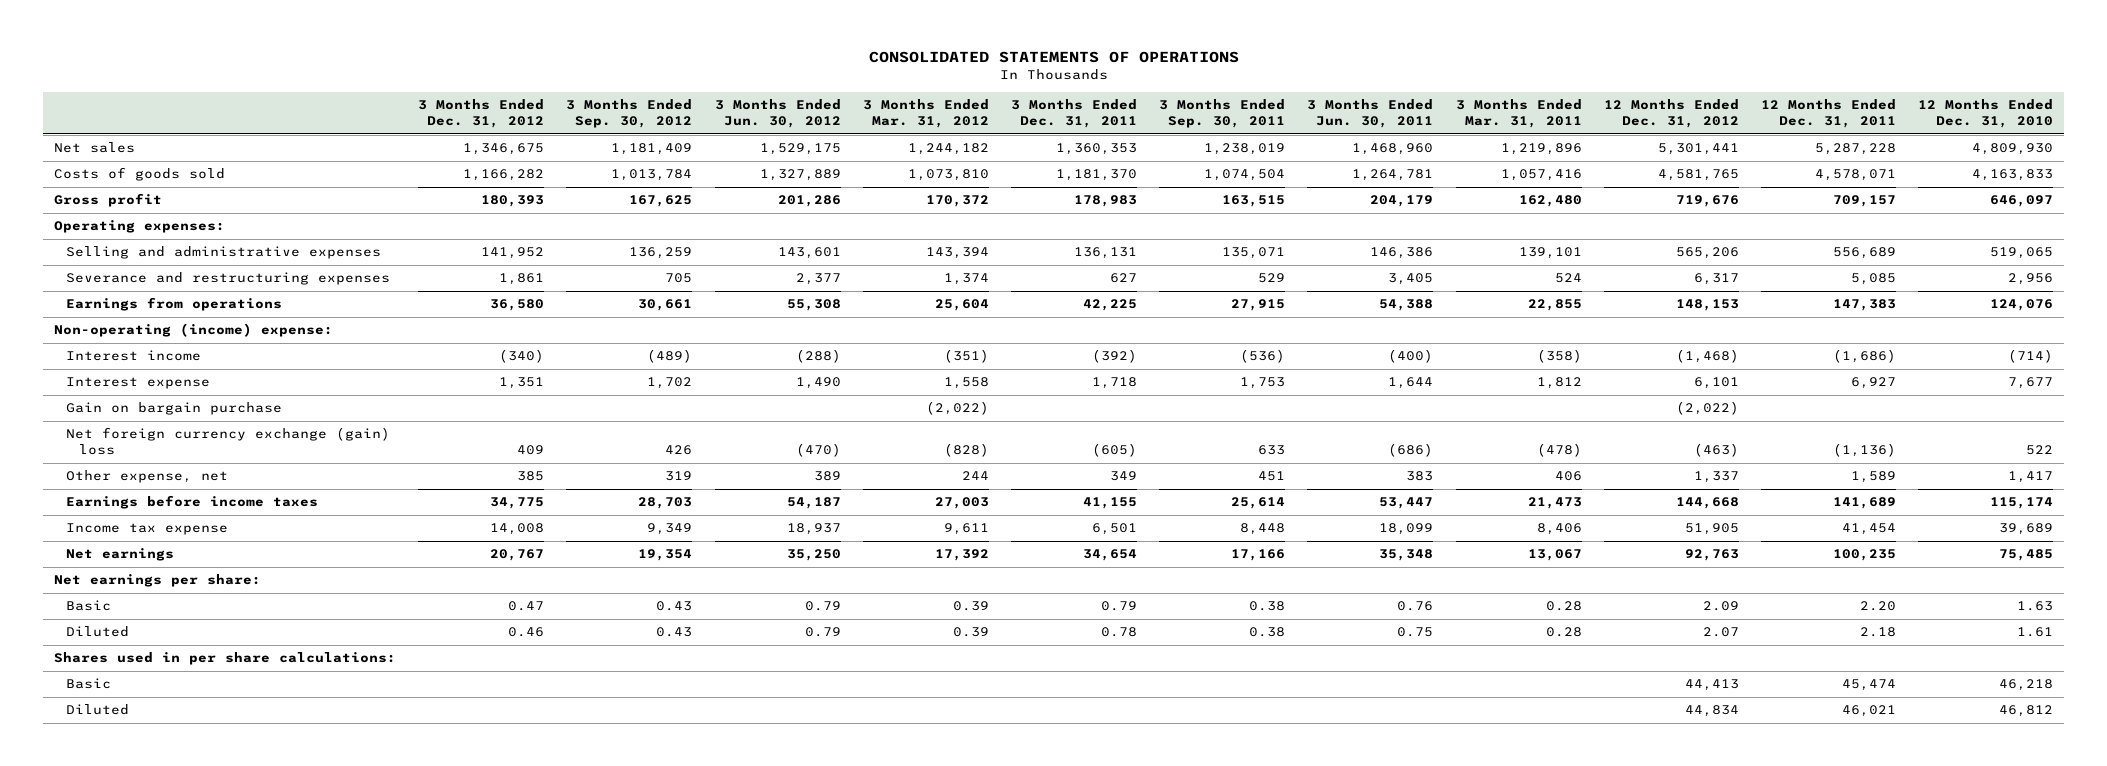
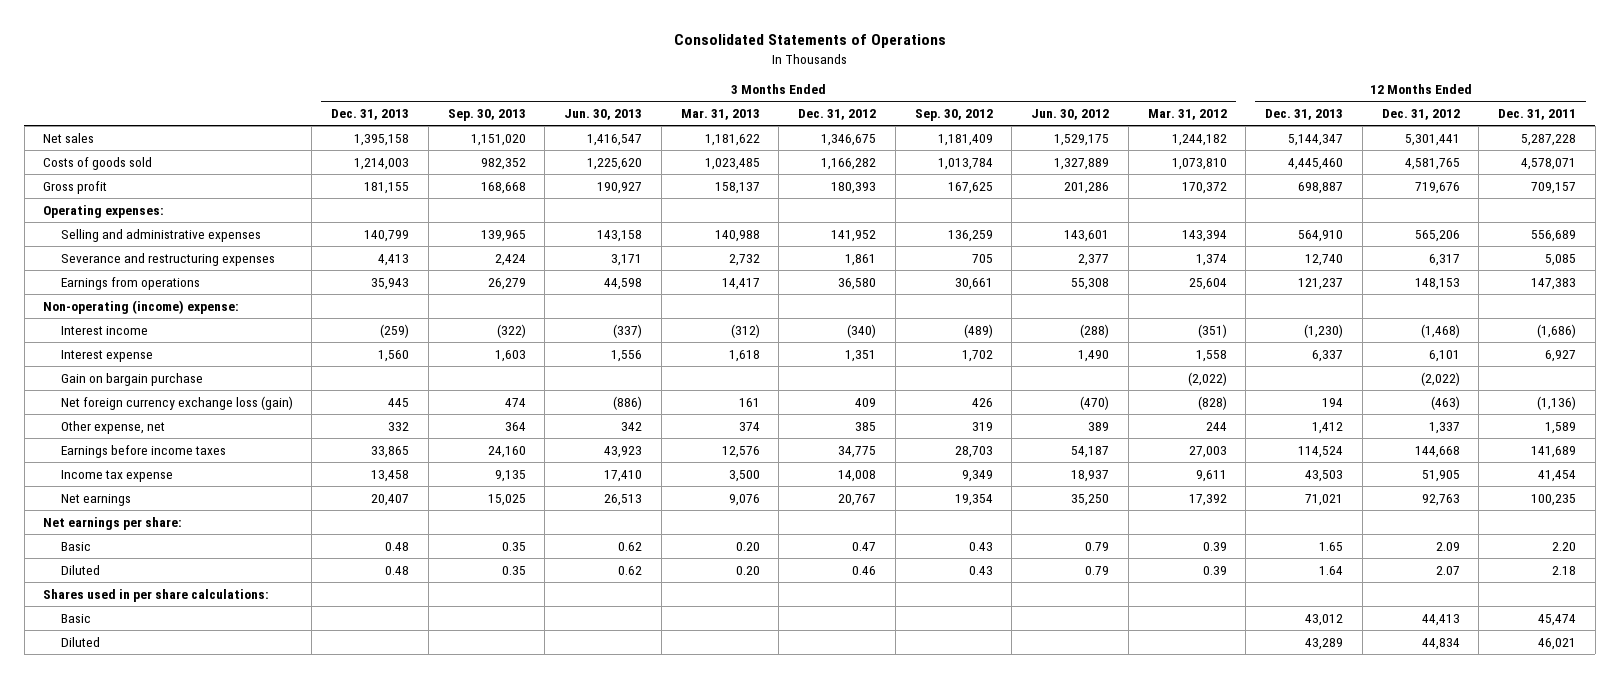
- CONSOLIDATED STATEMENTS OF OPERATIONS
+ Consolidated Statements of Operations
- | 3 Months Ended Dec. 31, 2012 | 3 Months Ended Sep. 30, 2012 | 3 Months Ended Jun. 30, 2012 | 3 Months Ended Mar. 31, 2012 | 3 Months Ended Dec. 31, 2011 | 3 Months Ended Sep. 30, 2011 | 3 Months Ended Jun. 30, 2011 | 3 Months Ended Mar. 31, 2011 | 12 Months Ended Dec. 31, 2012 | 12 Months Ended Dec. 31, 2011 | 12 Months Ended Dec. 31, 2010
+ | 3 Months Ended Dec. 31, 2013 | 3 Months Ended Sep. 30, 2013 | 3 Months Ended Jun. 30, 2013 | 3 Months Ended Mar. 31, 2013 | 3 Months Ended Dec. 31, 2012 | 3 Months Ended Sep. 30, 2012 | 3 Months Ended Jun. 30, 2012 | 3 Months Ended Mar. 31, 2012 | 12 Months Ended Dec. 31, 2013 | 12 Months Ended Dec. 31, 2012 | 12 Months Ended Dec. 31, 2011
- Net foreign currency exchange (gain) loss | 409 | 426 | (470) | (828) | (605) | 633 | (686) | (478) | (463) | (1,136) | 522
+ Net foreign currency exchange loss (gain) | 445 | 474 | (886) | 161 | 409 | 426 | (470) | (828) | 194 | (463) | (1,136)

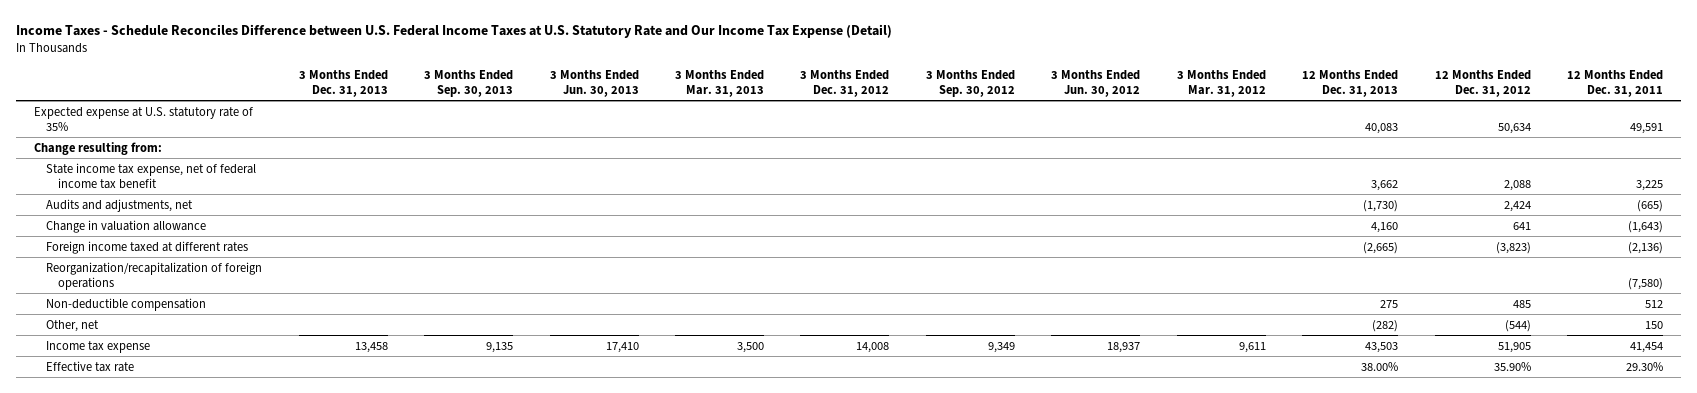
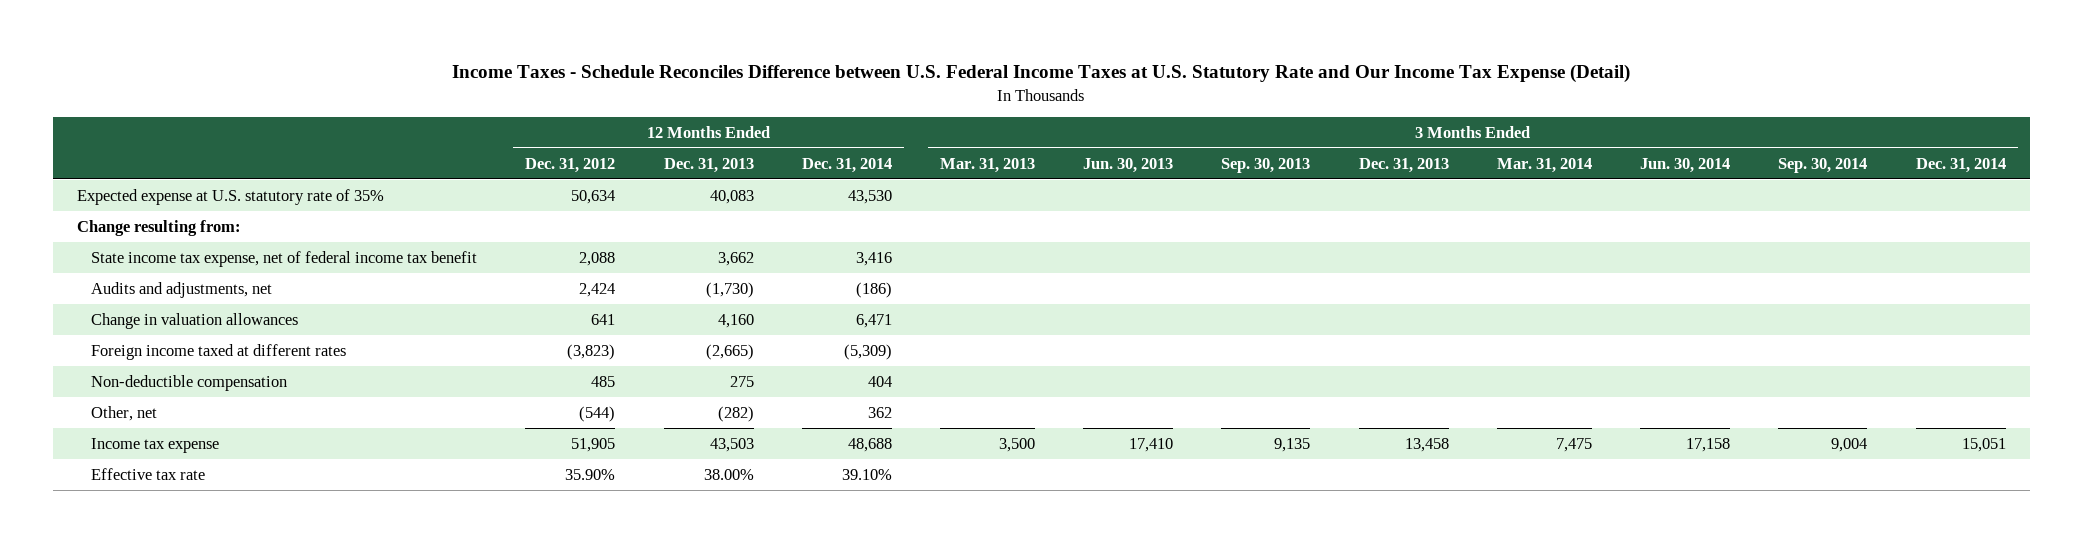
- | 3 Months Ended Dec. 31, 2013 | 3 Months Ended Sep. 30, 2013 | 3 Months Ended Jun. 30, 2013 | 3 Months Ended Mar. 31, 2013 | 3 Months Ended Dec. 31, 2012 | 3 Months Ended Sep. 30, 2012 | 3 Months Ended Jun. 30, 2012 | 3 Months Ended Mar. 31, 2012 | 12 Months Ended Dec. 31, 2013 | 12 Months Ended Dec. 31, 2012 | 12 Months Ended Dec. 31, 2011
+ | 12 Months Ended Dec. 31, 2012 | 12 Months Ended Dec. 31, 2013 | 12 Months Ended Dec. 31, 2014 | 3 Months Ended Mar. 31, 2013 | 3 Months Ended Jun. 30, 2013 | 3 Months Ended Sep. 30, 2013 | 3 Months Ended Dec. 31, 2013 | 3 Months Ended Mar. 31, 2014 | 3 Months Ended Jun. 30, 2014 | 3 Months Ended Sep. 30, 2014 | 3 Months Ended Dec. 31, 2014
- Change in valuation allowance | | | | | | | | | 4,160 | 641 | (1,643)
+ Change in valuation allowances | 641 | 4,160 | 6,471 | | | | | | | |
- Reorganization/recapitalization of foreign operations | | | | | | | | | | | (7,580)

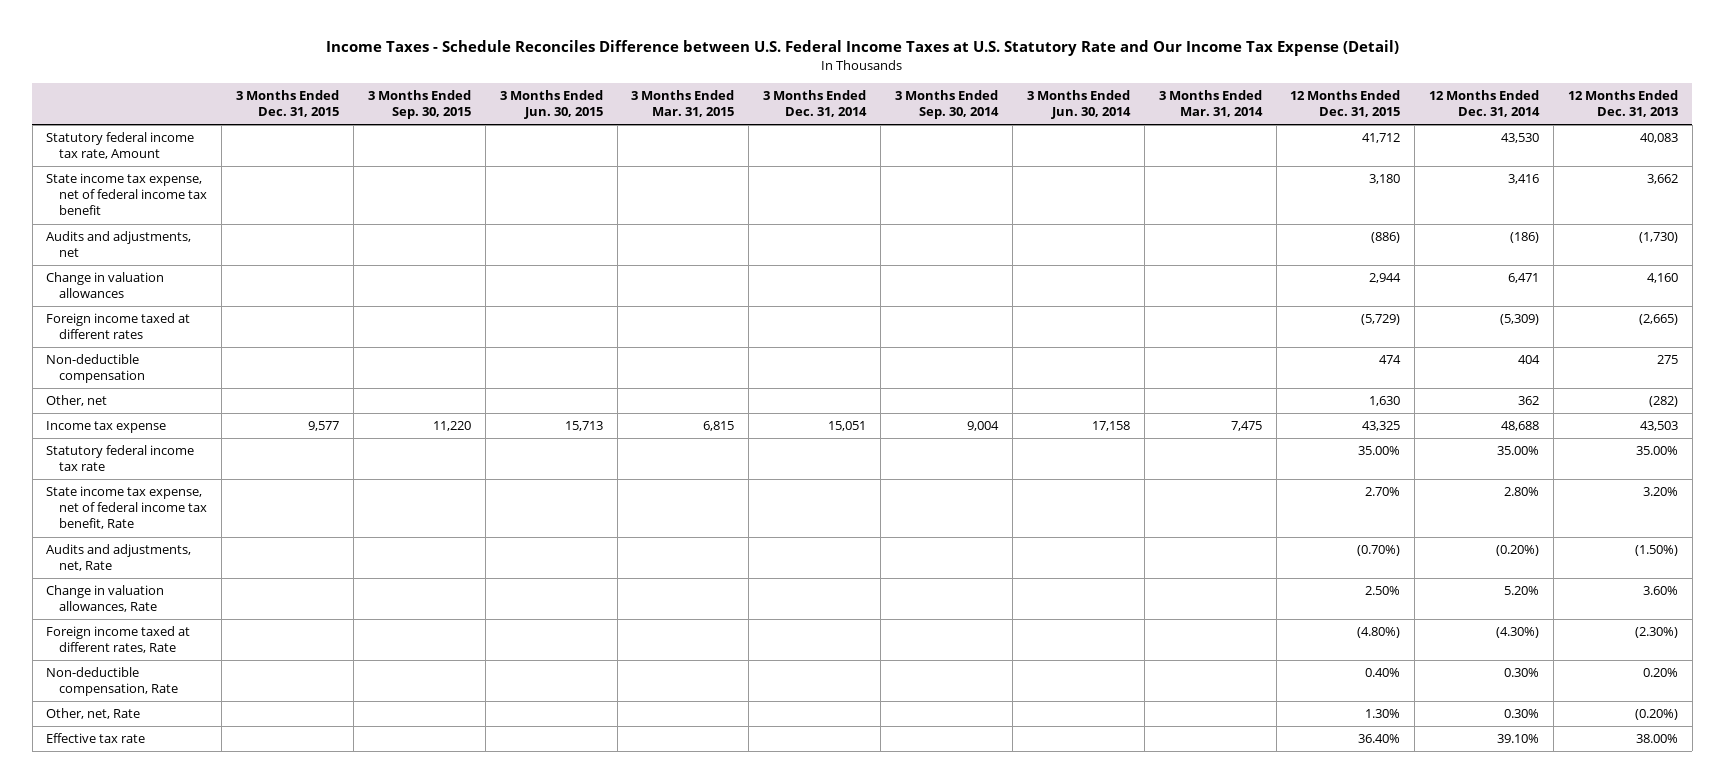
- | 12 Months Ended Dec. 31, 2012 | 12 Months Ended Dec. 31, 2013 | 12 Months Ended Dec. 31, 2014 | 3 Months Ended Mar. 31, 2013 | 3 Months Ended Jun. 30, 2013 | 3 Months Ended Sep. 30, 2013 | 3 Months Ended Dec. 31, 2013 | 3 Months Ended Mar. 31, 2014 | 3 Months Ended Jun. 30, 2014 | 3 Months Ended Sep. 30, 2014 | 3 Months Ended Dec. 31, 2014
+ | 3 Months Ended Dec. 31, 2015 | 3 Months Ended Sep. 30, 2015 | 3 Months Ended Jun. 30, 2015 | 3 Months Ended Mar. 31, 2015 | 3 Months Ended Dec. 31, 2014 | 3 Months Ended Sep. 30, 2014 | 3 Months Ended Jun. 30, 2014 | 3 Months Ended Mar. 31, 2014 | 12 Months Ended Dec. 31, 2015 | 12 Months Ended Dec. 31, 2014 | 12 Months Ended Dec. 31, 2013
- Expected expense at U.S. statutory rate of 35% | 50,634 | 40,083 | 43,530 | | | | | | | |
- Change resulting from:
+ Statutory federal income tax rate, Amount | | | | | | | | | 41,712 | 43,530 | 40,083
+ Statutory federal income tax rate | | | | | | | | | 35.00% | 35.00% | 35.00%
+ State income tax expense, net of federal income tax benefit, Rate | | | | | | | | | 2.70% | 2.80% | 3.20%
+ Audits and adjustments, net, Rate | | | | | | | | | (0.70%) | (0.20%) | (1.50%)
+ Change in valuation allowances, Rate | | | | | | | | | 2.50% | 5.20% | 3.60%
+ Foreign income taxed at different rates, Rate | | | | | | | | | (4.80%) | (4.30%) | (2.30%)
+ Non-deductible compensation, Rate | | | | | | | | | 0.40% | 0.30% | 0.20%
+ Other, net, Rate | | | | | | | | | 1.30% | 0.30% | (0.20%)

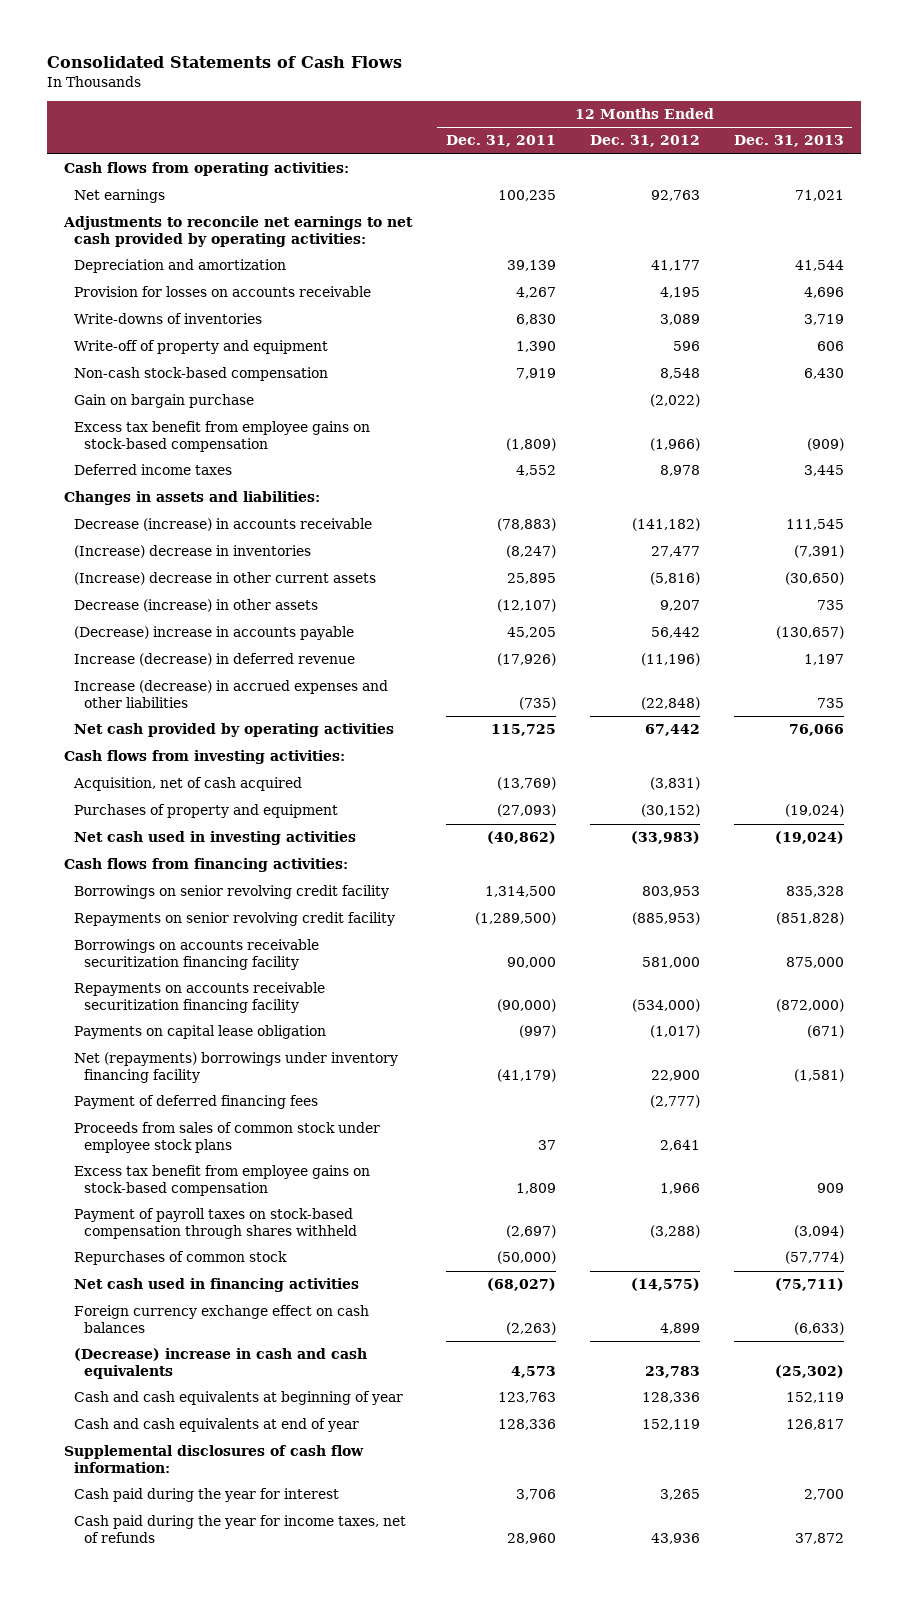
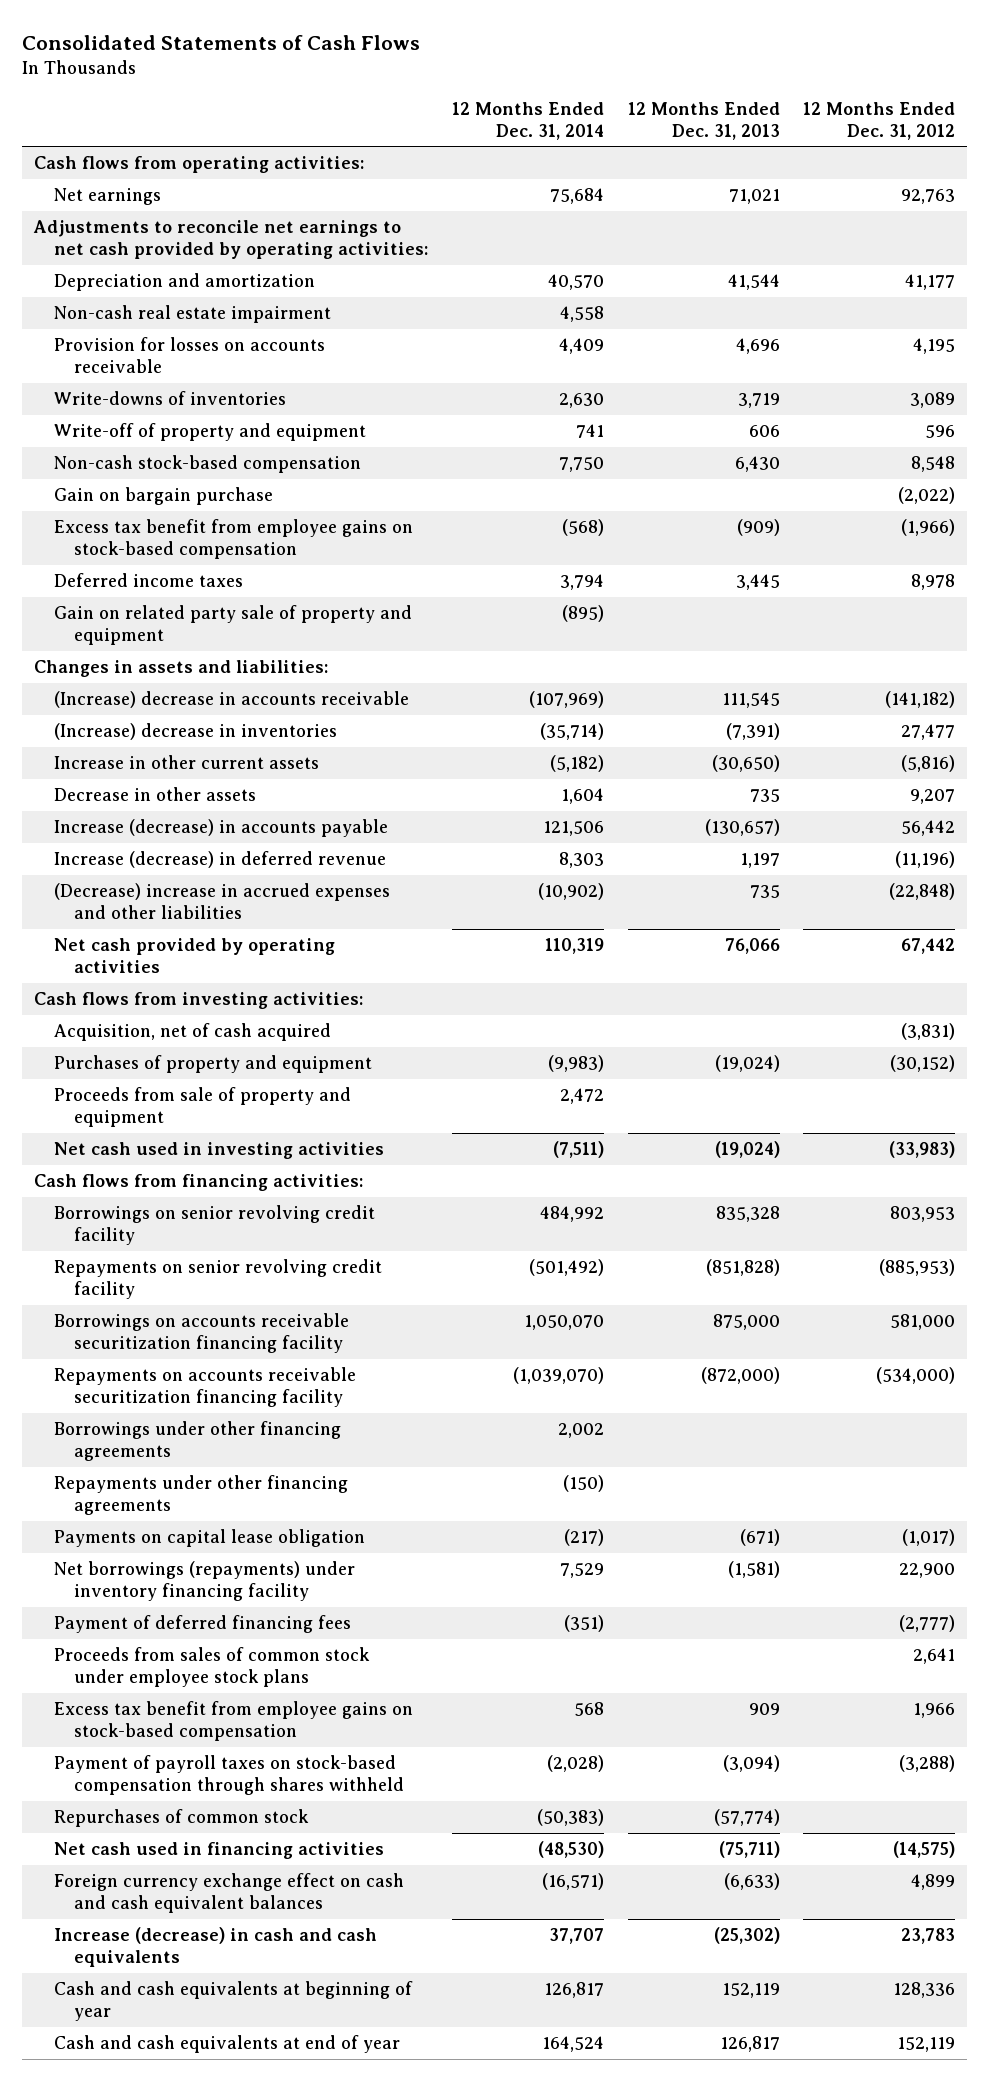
- | 12 Months Ended Dec. 31, 2011 | 12 Months Ended Dec. 31, 2012 | 12 Months Ended Dec. 31, 2013
+ | 12 Months Ended Dec. 31, 2014 | 12 Months Ended Dec. 31, 2013 | 12 Months Ended Dec. 31, 2012
+ Non-cash real estate impairment | 4,558 | |
+ Gain on related party sale of property and equipment | (895) | |
- Decrease (increase) in accounts receivable | (78,883) | (141,182) | 111,545
+ (Increase) decrease in accounts receivable | (107,969) | 111,545 | (141,182)
- (Increase) decrease in other current assets | 25,895 | (5,816) | (30,650)
- Decrease (increase) in other assets | (12,107) | 9,207 | 735
- (Decrease) increase in accounts payable | 45,205 | 56,442 | (130,657)
+ Increase in other current assets | (5,182) | (30,650) | (5,816)
+ Decrease in other assets | 1,604 | 735 | 9,207
+ Increase (decrease) in accounts payable | 121,506 | (130,657) | 56,442
- Increase (decrease) in accrued expenses and other liabilities | (735) | (22,848) | 735
+ (Decrease) increase in accrued expenses and other liabilities | (10,902) | 735 | (22,848)
+ Proceeds from sale of property and equipment | 2,472 | |
+ Borrowings under other financing agreements | 2,002 | |
+ Repayments under other financing agreements | (150) | |
- Net (repayments) borrowings under inventory financing facility | (41,179) | 22,900 | (1,581)
+ Net borrowings (repayments) under inventory financing facility | 7,529 | (1,581) | 22,900
- Foreign currency exchange effect on cash balances | (2,263) | 4,899 | (6,633)
- (Decrease) increase in cash and cash equivalents | 4,573 | 23,783 | (25,302)
+ Foreign currency exchange effect on cash and cash equivalent balances | (16,571) | (6,633) | 4,899
+ Increase (decrease) in cash and cash equivalents | 37,707 | (25,302) | 23,783
- Supplemental disclosures of cash flow information:
- Cash paid during the year for interest | 3,706 | 3,265 | 2,700
- Cash paid during the year for income taxes, net of refunds | 28,960 | 43,936 | 37,872

